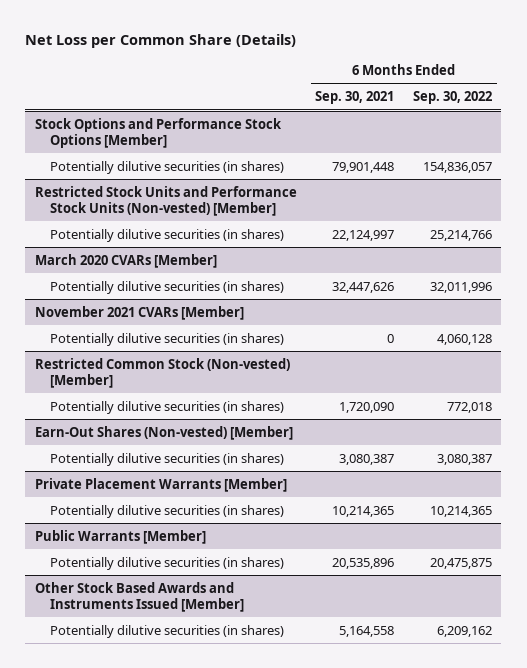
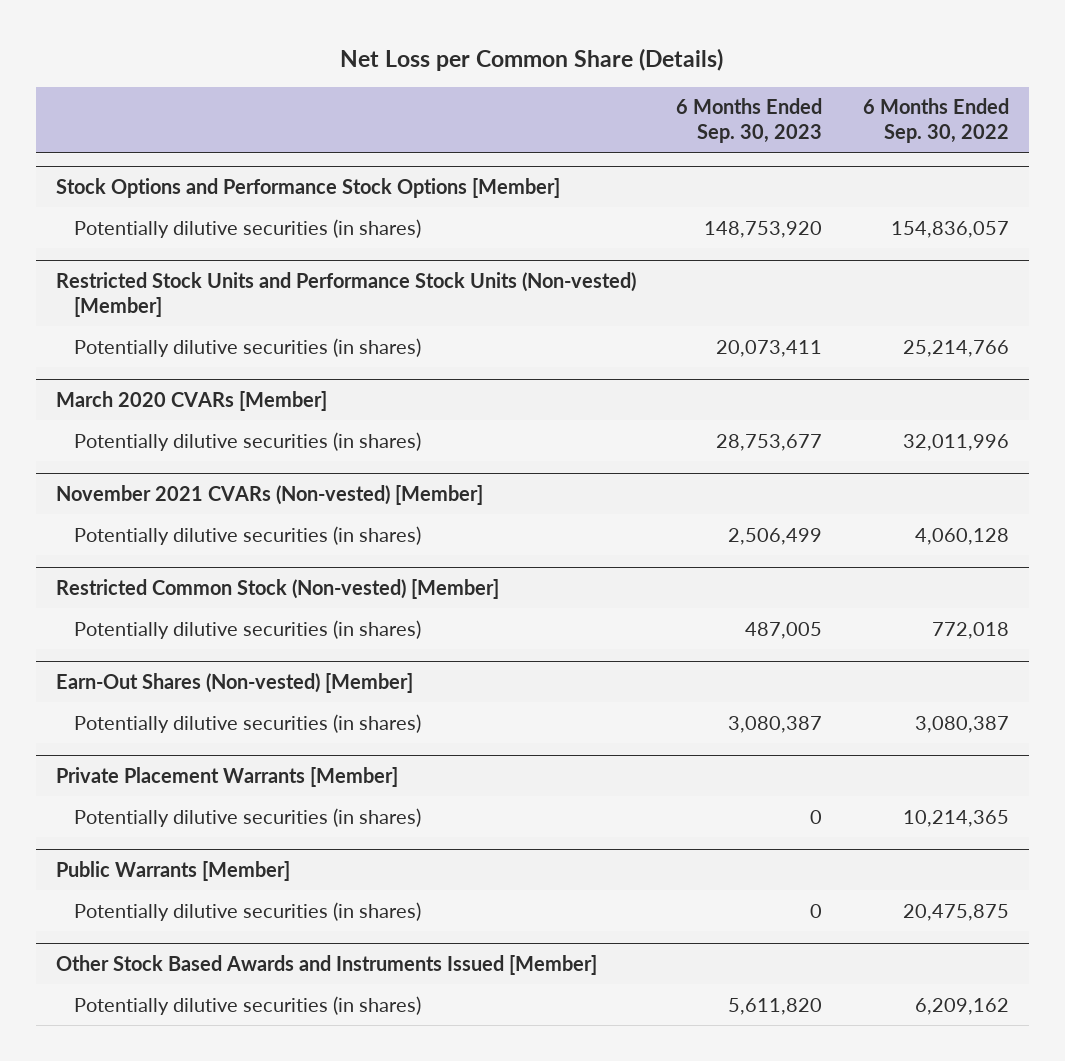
- | 6 Months Ended Sep. 30, 2021 | 6 Months Ended Sep. 30, 2022
+ | 6 Months Ended Sep. 30, 2023 | 6 Months Ended Sep. 30, 2022
- November 2021 CVARs [Member]
+ November 2021 CVARs (Non-vested) [Member]

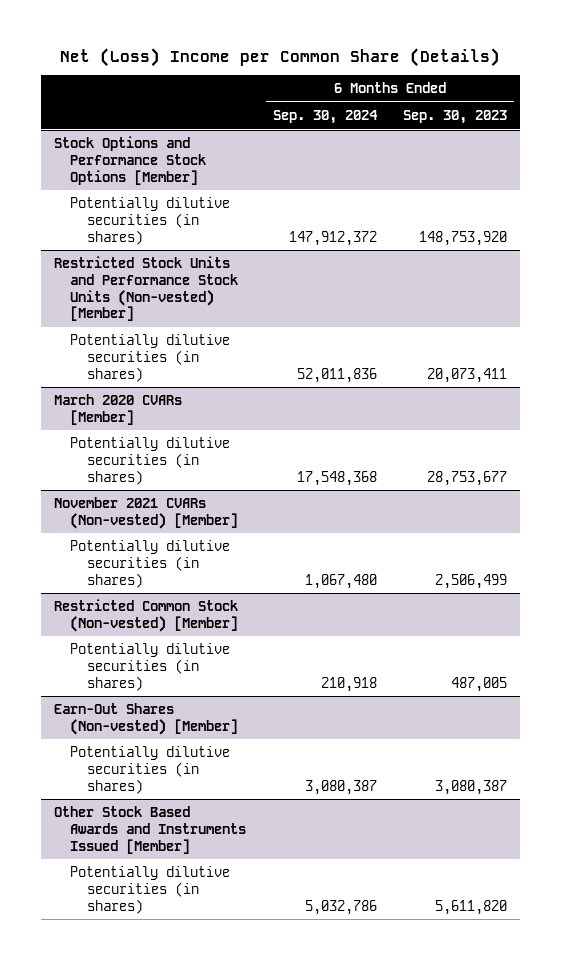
- Net Loss per Common Share (Details)
+ Net (Loss) Income per Common Share (Details)
- | 6 Months Ended Sep. 30, 2023 | 6 Months Ended Sep. 30, 2022
+ | 6 Months Ended Sep. 30, 2024 | 6 Months Ended Sep. 30, 2023
- Private Placement Warrants [Member]
- Potentially dilutive securities (in shares) | 0 | 10,214,365
- Public Warrants [Member]
- Potentially dilutive securities (in shares) | 0 | 20,475,875

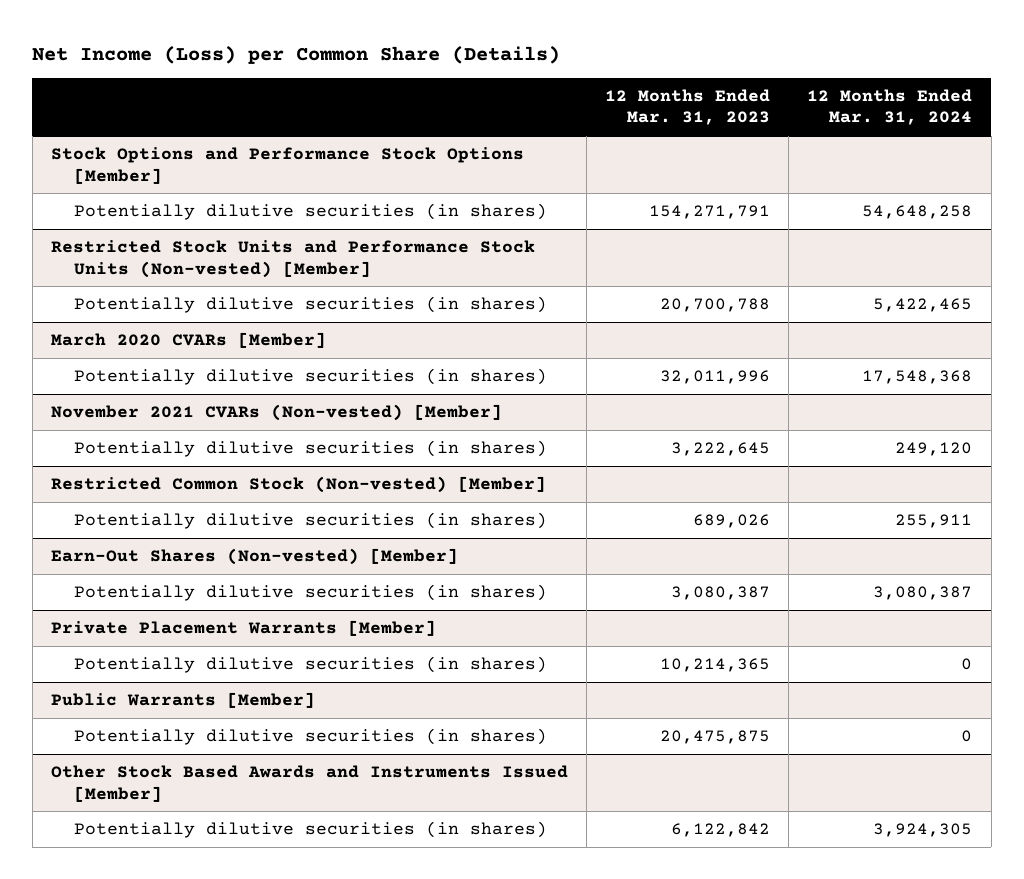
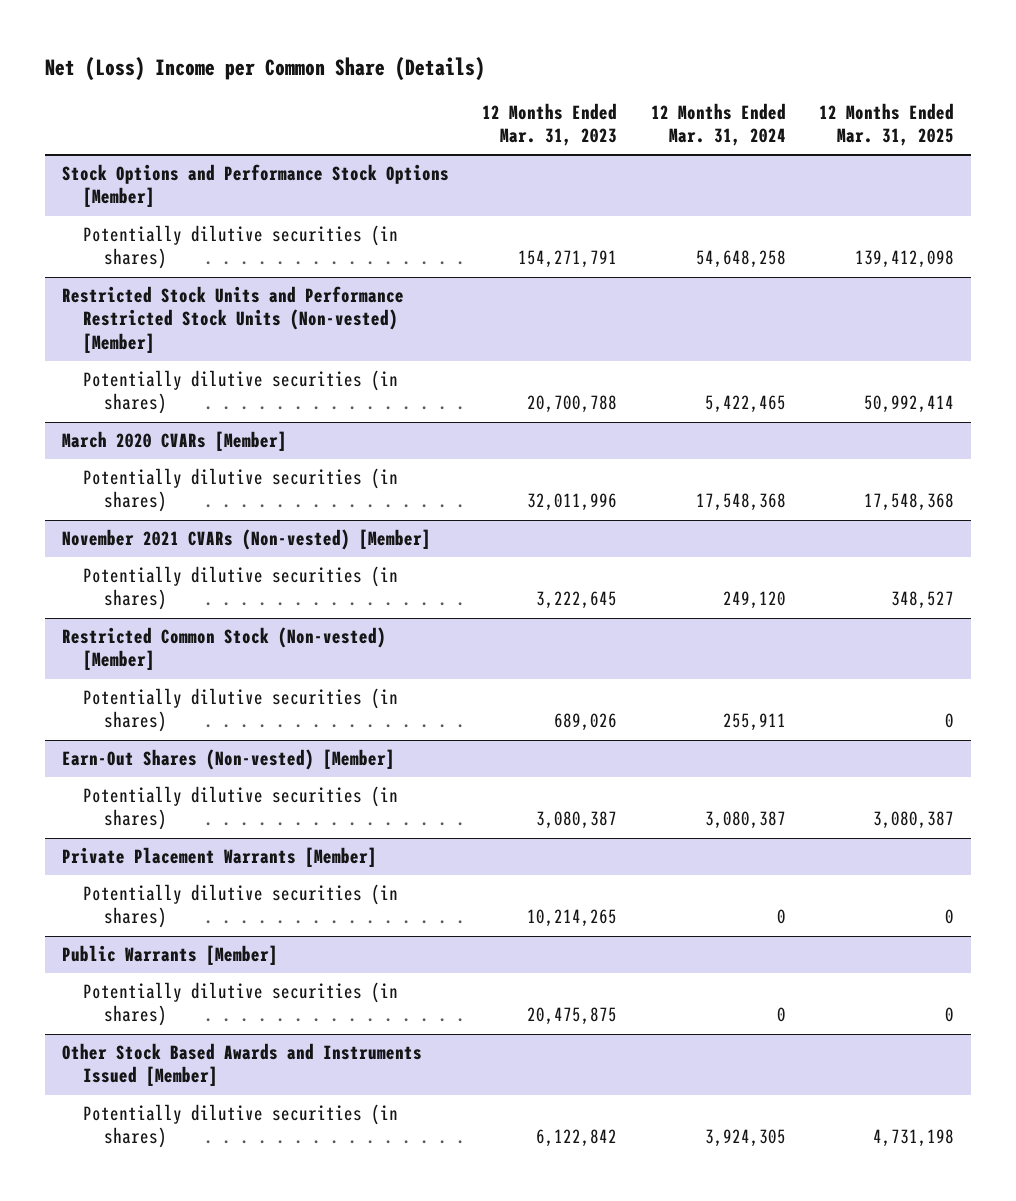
- Net Income (Loss) per Common Share (Details)
+ Net (Loss) Income per Common Share (Details)
- | 12 Months Ended Mar. 31, 2023 | 12 Months Ended Mar. 31, 2024
+ | 12 Months Ended Mar. 31, 2023 | 12 Months Ended Mar. 31, 2024 | 12 Months Ended Mar. 31, 2025
- Restricted Stock Units and Performance Stock Units (Non-vested) [Member]
+ Restricted Stock Units and Performance Restricted Stock Units (Non-vested) [Member]
@ Private Placement Warrants [Member]
- Potentially dilutive securities (in shares) | 10,214,365 | 0
+ Potentially dilutive securities (in shares) | 10,214,265 | 0 | 0

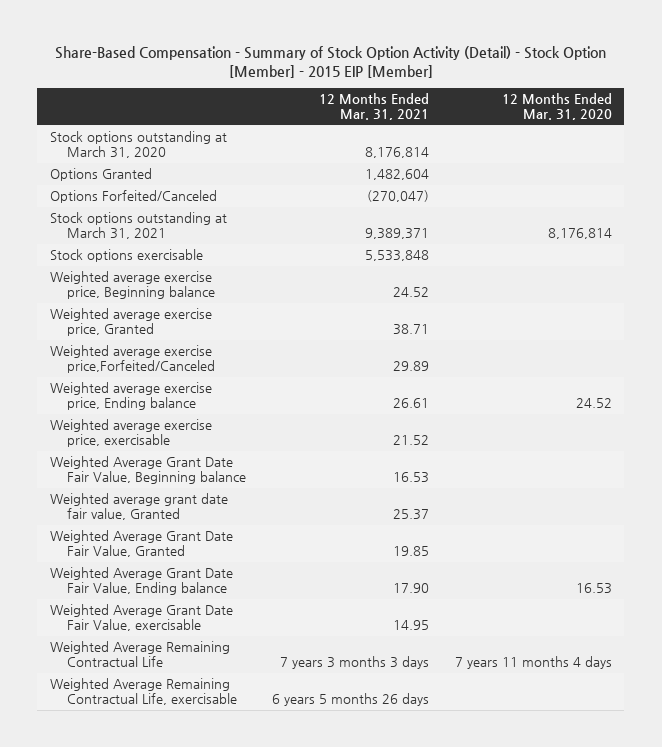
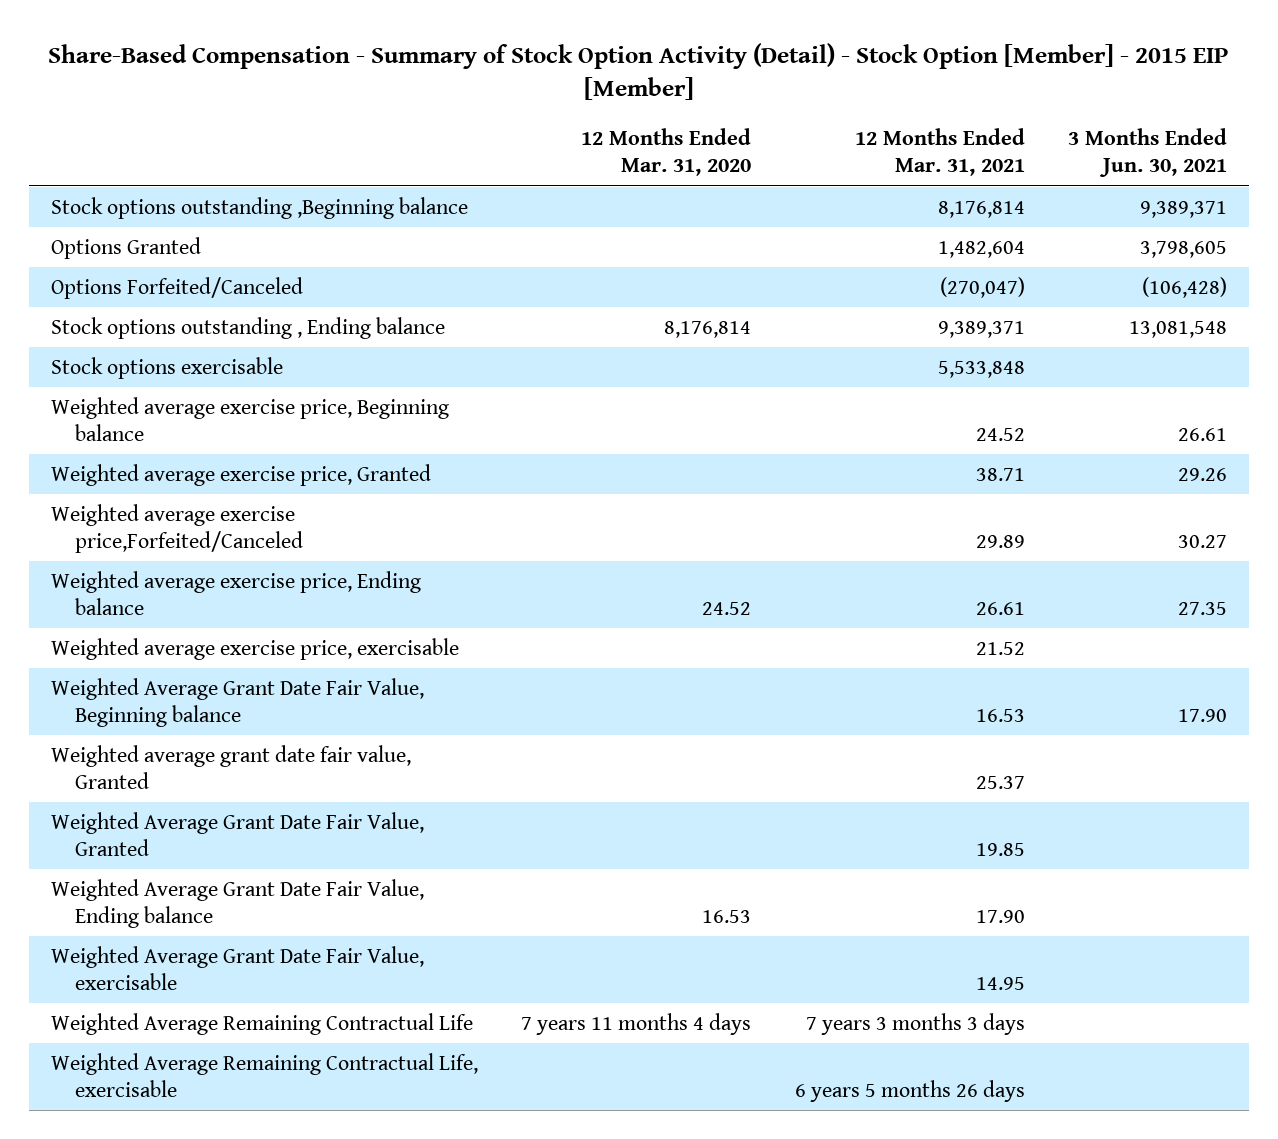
- | 12 Months Ended Mar. 31, 2021 | 12 Months Ended Mar. 31, 2020
+ | 12 Months Ended Mar. 31, 2020 | 12 Months Ended Mar. 31, 2021 | 3 Months Ended Jun. 30, 2021
- Stock options outstanding at March 31, 2020 | 8,176,814 |
+ Stock options outstanding ,Beginning balance | | 8,176,814 | 9,389,371
- Stock options outstanding at March 31, 2021 | 9,389,371 | 8,176,814
+ Stock options outstanding , Ending balance | 8,176,814 | 9,389,371 | 13,081,548

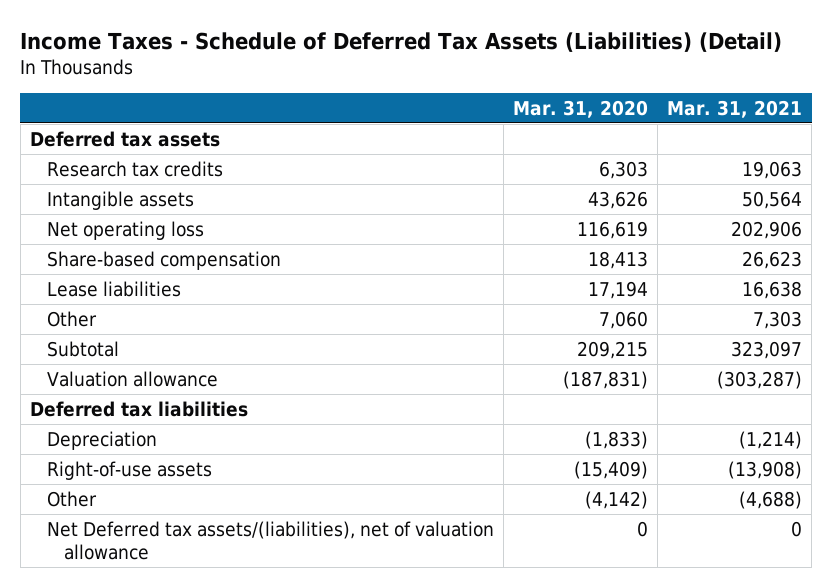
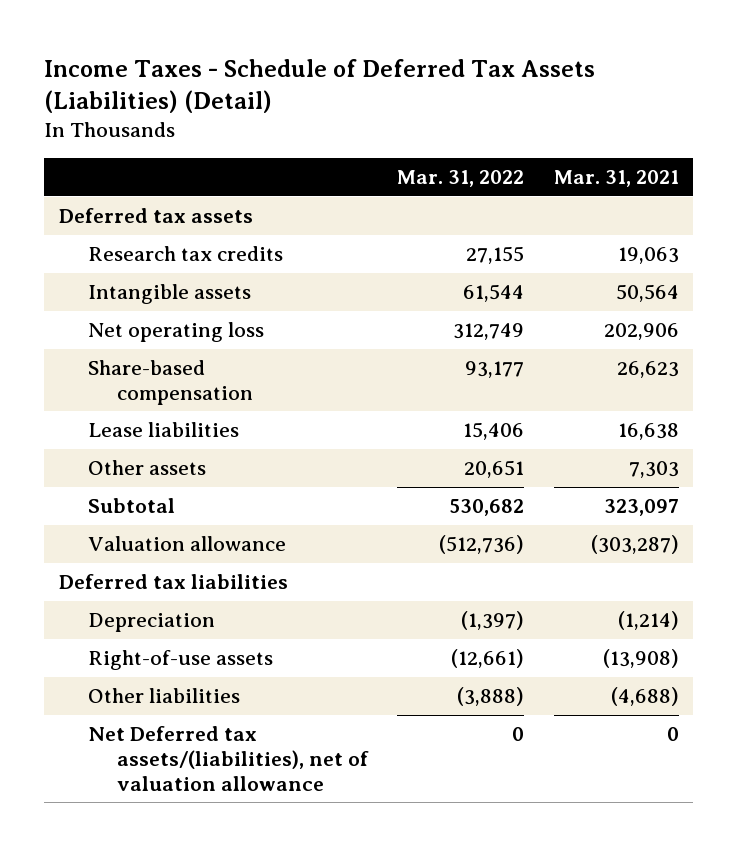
- | Mar. 31, 2020 | Mar. 31, 2021
+ | Mar. 31, 2022 | Mar. 31, 2021
- Other | 7,060 | 7,303
+ Other assets | 20,651 | 7,303
- Other | (4,142) | (4,688)
+ Other liabilities | (3,888) | (4,688)

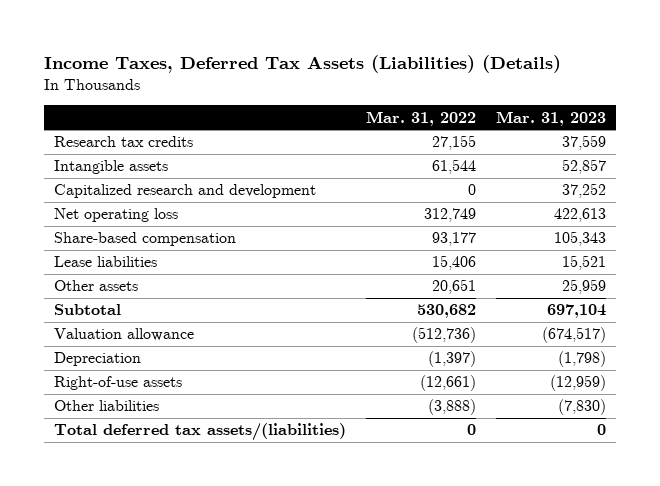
- Income Taxes - Schedule of Deferred Tax Assets (Liabilities) (Detail)
+ Income Taxes, Deferred Tax Assets (Liabilities) (Details)
- | Mar. 31, 2022 | Mar. 31, 2021
+ | Mar. 31, 2022 | Mar. 31, 2023
- Deferred tax assets
+ Capitalized research and development | 0 | 37,252
- Deferred tax liabilities
- Net Deferred tax assets/(liabilities), net of valuation allowance | 0 | 0
+ Total deferred tax assets/(liabilities) | 0 | 0

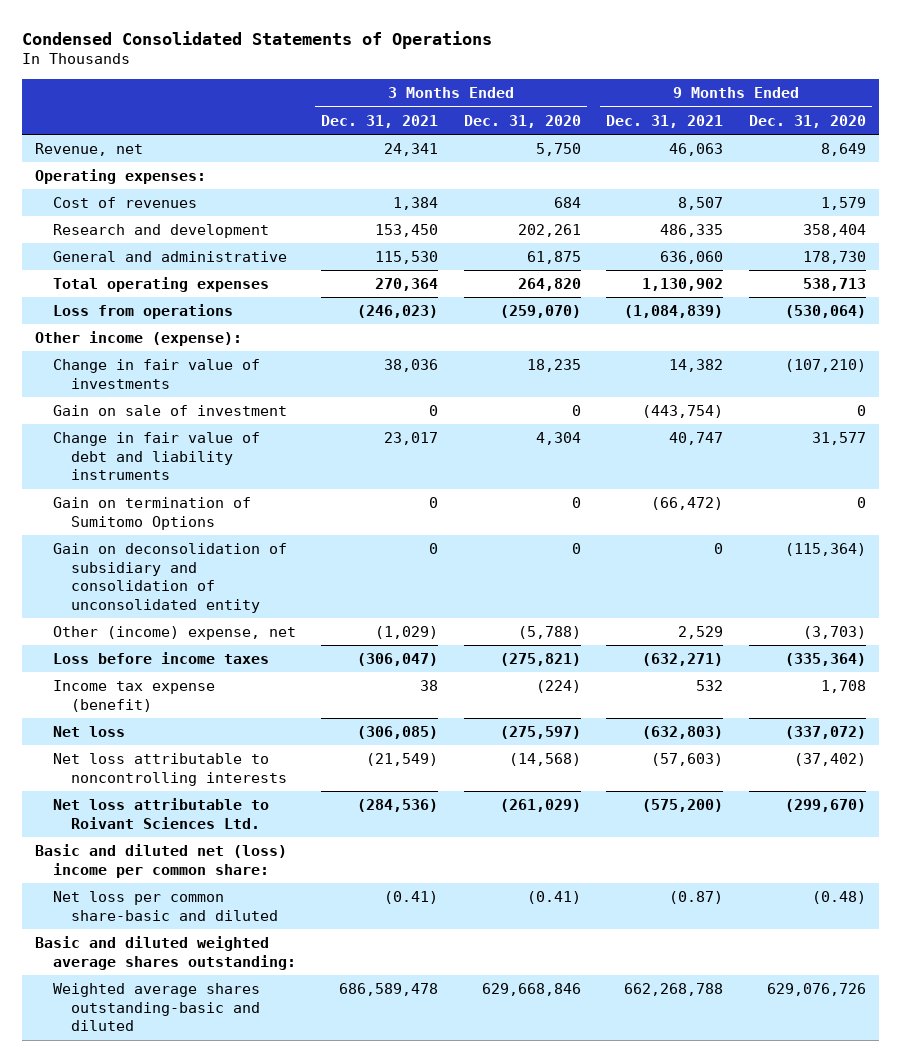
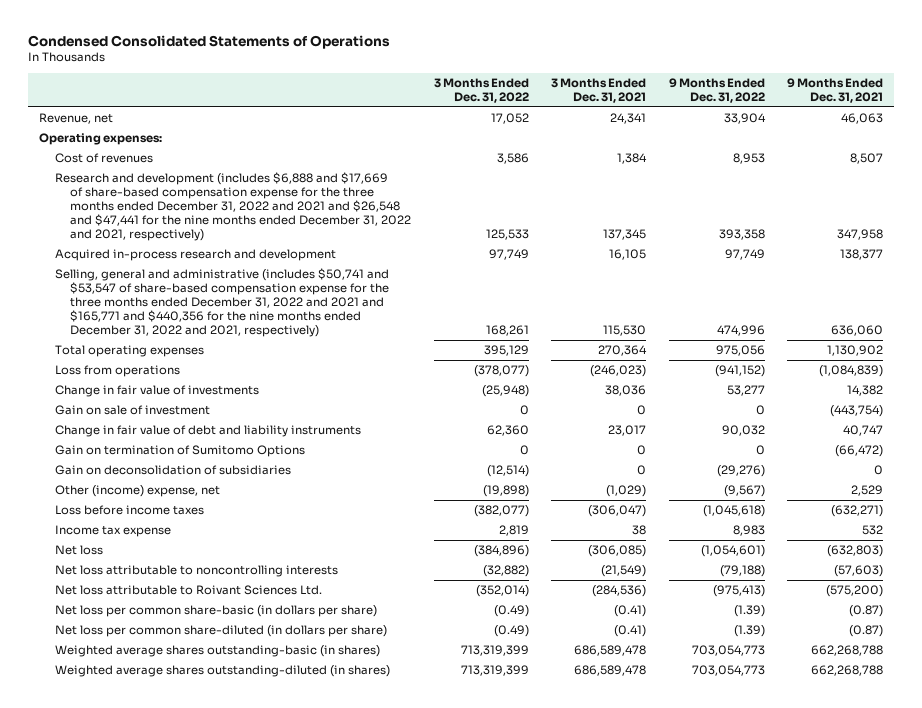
- | 3 Months Ended Dec. 31, 2021 | 3 Months Ended Dec. 31, 2020 | 9 Months Ended Dec. 31, 2021 | 9 Months Ended Dec. 31, 2020
+ | 3 Months Ended Dec. 31, 2022 | 3 Months Ended Dec. 31, 2021 | 9 Months Ended Dec. 31, 2022 | 9 Months Ended Dec. 31, 2021
- Research and development | 153,450 | 202,261 | 486,335 | 358,404
- General and administrative | 115,530 | 61,875 | 636,060 | 178,730
+ Research and development (includes $6,888 and $17,669 of share-based compensation expense for the three months ended December 31, 2022 and 2021 and $26,548 and $47,441 for the nine months ended December 31, 2022 and 2021, respectively) | 125,533 | 137,345 | 393,358 | 347,958
+ Acquired in-process research and development | 97,749 | 16,105 | 97,749 | 138,377
+ Selling, general and administrative (includes $50,741 and $53,547 of share-based compensation expense for the three months ended December 31, 2022 and 2021 and $165,771 and $440,356 for the nine months ended December 31, 2022 and 2021, respectively) | 168,261 | 115,530 | 474,996 | 636,060
- Other income (expense):
- Gain on deconsolidation of subsidiary and consolidation of unconsolidated entity | 0 | 0 | 0 | (115,364)
+ Gain on deconsolidation of subsidiaries | (12,514) | 0 | (29,276) | 0
- Income tax expense (benefit) | 38 | (224) | 532 | 1,708
+ Income tax expense | 2,819 | 38 | 8,983 | 532
- Basic and diluted net (loss) income per common share:
- Net loss per common share-basic and diluted | (0.41) | (0.41) | (0.87) | (0.48)
- Basic and diluted weighted average shares outstanding:
- Weighted average shares outstanding-basic and diluted | 686,589,478 | 629,668,846 | 662,268,788 | 629,076,726
+ Net loss per common share-basic (in dollars per share) | (0.49) | (0.41) | (1.39) | (0.87)
+ Net loss per common share-diluted (in dollars per share) | (0.49) | (0.41) | (1.39) | (0.87)
+ Weighted average shares outstanding-basic (in shares) | 713,319,399 | 686,589,478 | 703,054,773 | 662,268,788
+ Weighted average shares outstanding-diluted (in shares) | 713,319,399 | 686,589,478 | 703,054,773 | 662,268,788

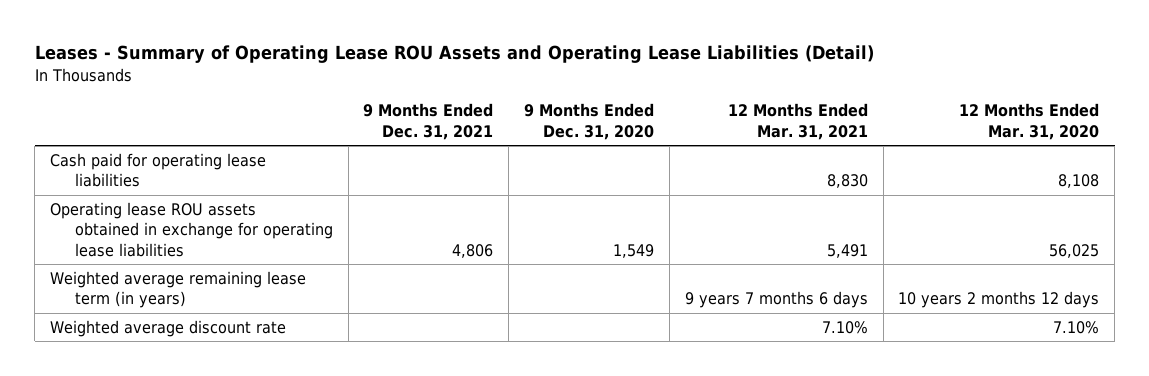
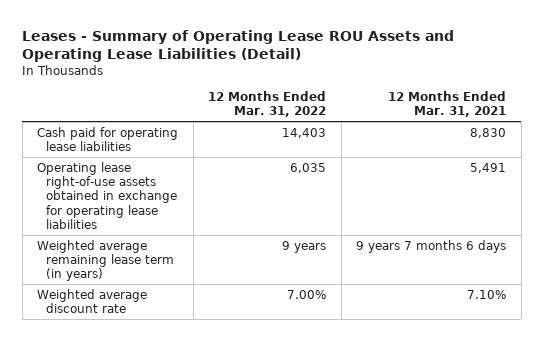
- | 9 Months Ended Dec. 31, 2021 | 9 Months Ended Dec. 31, 2020 | 12 Months Ended Mar. 31, 2021 | 12 Months Ended Mar. 31, 2020
+ | 12 Months Ended Mar. 31, 2022 | 12 Months Ended Mar. 31, 2021
- Operating lease ROU assets obtained in exchange for operating lease liabilities | 4,806 | 1,549 | 5,491 | 56,025
+ Operating lease right-of-use assets obtained in exchange for operating lease liabilities | 6,035 | 5,491

